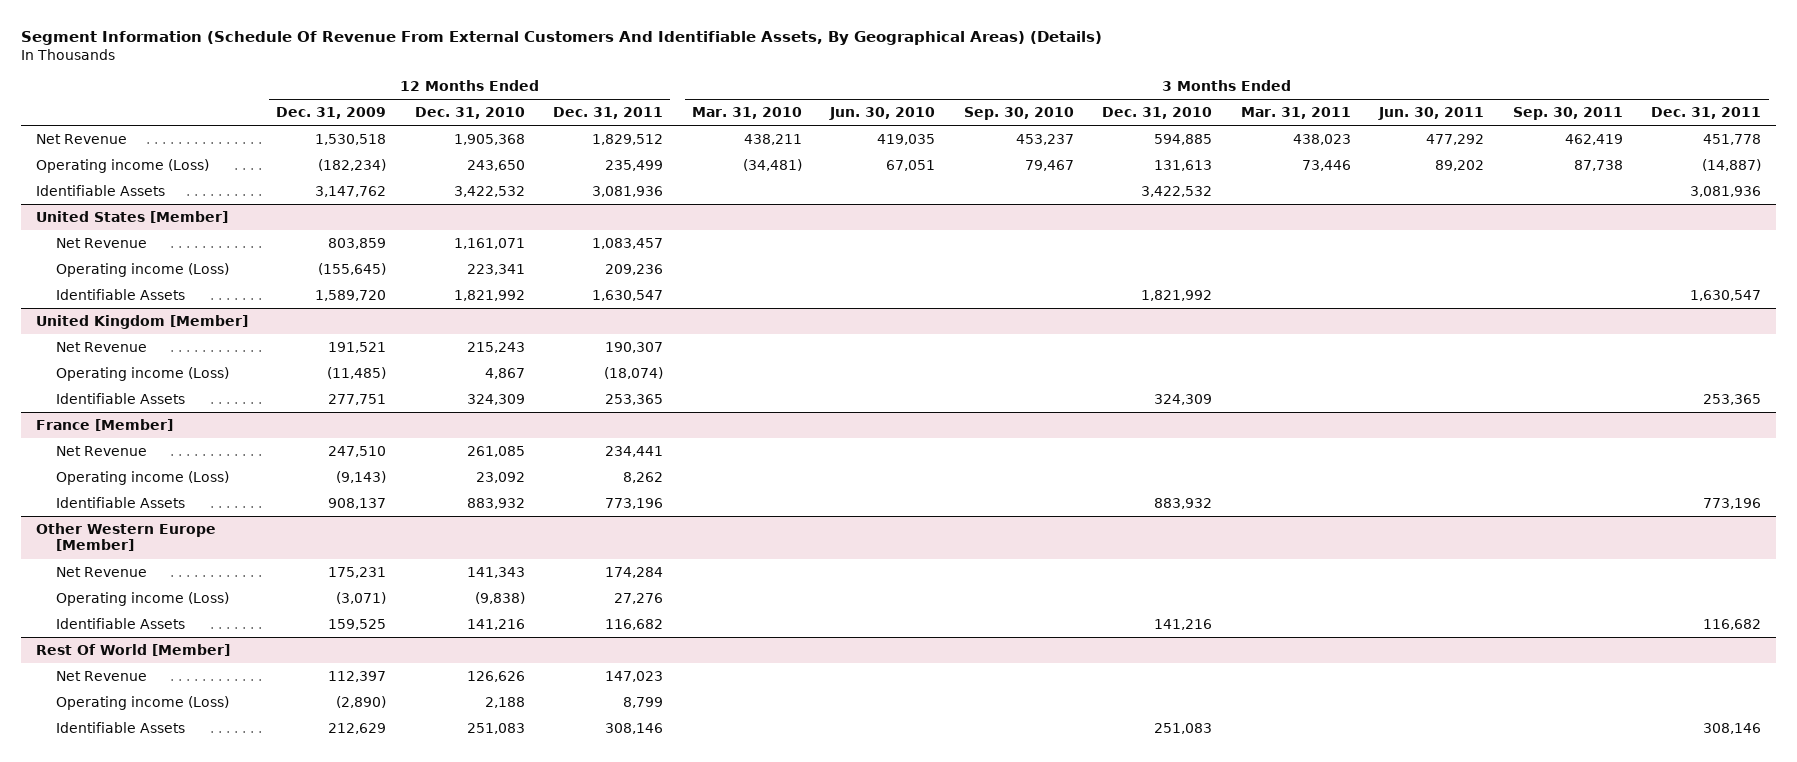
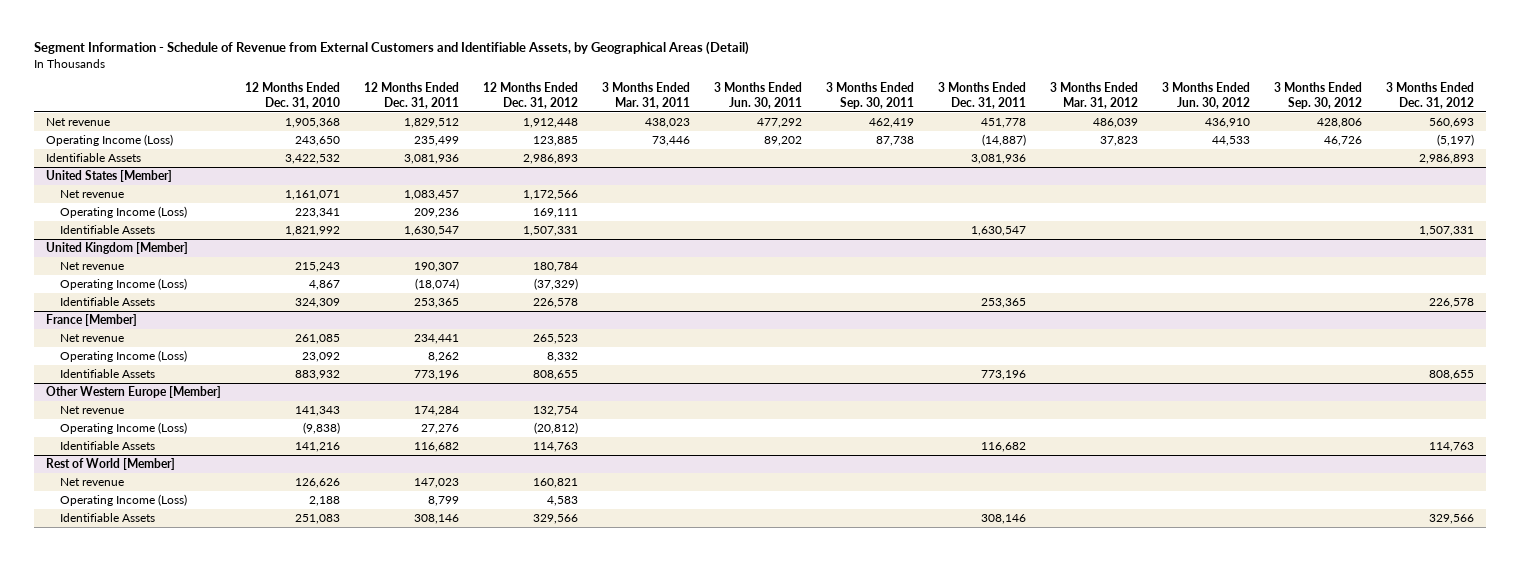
- Segment Information (Schedule Of Revenue From External Customers And Identifiable Assets, By Geographical Areas) (Details)
+ Segment Information - Schedule of Revenue from External Customers and Identifiable Assets, by Geographical Areas (Detail)
- | 12 Months Ended Dec. 31, 2009 | 12 Months Ended Dec. 31, 2010 | 12 Months Ended Dec. 31, 2011 | 3 Months Ended Mar. 31, 2010 | 3 Months Ended Jun. 30, 2010 | 3 Months Ended Sep. 30, 2010 | 3 Months Ended Dec. 31, 2010 | 3 Months Ended Mar. 31, 2011 | 3 Months Ended Jun. 30, 2011 | 3 Months Ended Sep. 30, 2011 | 3 Months Ended Dec. 31, 2011
+ | 12 Months Ended Dec. 31, 2010 | 12 Months Ended Dec. 31, 2011 | 12 Months Ended Dec. 31, 2012 | 3 Months Ended Mar. 31, 2011 | 3 Months Ended Jun. 30, 2011 | 3 Months Ended Sep. 30, 2011 | 3 Months Ended Dec. 31, 2011 | 3 Months Ended Mar. 31, 2012 | 3 Months Ended Jun. 30, 2012 | 3 Months Ended Sep. 30, 2012 | 3 Months Ended Dec. 31, 2012
- Net Revenue | 1,530,518 | 1,905,368 | 1,829,512 | 438,211 | 419,035 | 453,237 | 594,885 | 438,023 | 477,292 | 462,419 | 451,778
- Operating income (Loss) | (182,234) | 243,650 | 235,499 | (34,481) | 67,051 | 79,467 | 131,613 | 73,446 | 89,202 | 87,738 | (14,887)
+ Net revenue | 1,905,368 | 1,829,512 | 1,912,448 | 438,023 | 477,292 | 462,419 | 451,778 | 486,039 | 436,910 | 428,806 | 560,693
+ Operating Income (Loss) | 243,650 | 235,499 | 123,885 | 73,446 | 89,202 | 87,738 | (14,887) | 37,823 | 44,533 | 46,726 | (5,197)
@ United States [Member]
- Net Revenue | 803,859 | 1,161,071 | 1,083,457 | | | | | | | |
- Operating income (Loss) | (155,645) | 223,341 | 209,236 | | | | | | | |
+ Net revenue | 1,161,071 | 1,083,457 | 1,172,566 | | | | | | | |
+ Operating Income (Loss) | 223,341 | 209,236 | 169,111 | | | | | | | |
@ United Kingdom [Member]
- Net Revenue | 191,521 | 215,243 | 190,307 | | | | | | | |
- Operating income (Loss) | (11,485) | 4,867 | (18,074) | | | | | | | |
+ Net revenue | 215,243 | 190,307 | 180,784 | | | | | | | |
+ Operating Income (Loss) | 4,867 | (18,074) | (37,329) | | | | | | | |
@ France [Member]
- Net Revenue | 247,510 | 261,085 | 234,441 | | | | | | | |
- Operating income (Loss) | (9,143) | 23,092 | 8,262 | | | | | | | |
+ Net revenue | 261,085 | 234,441 | 265,523 | | | | | | | |
+ Operating Income (Loss) | 23,092 | 8,262 | 8,332 | | | | | | | |
@ Other Western Europe [Member]
- Net Revenue | 175,231 | 141,343 | 174,284 | | | | | | | |
- Operating income (Loss) | (3,071) | (9,838) | 27,276 | | | | | | | |
+ Net revenue | 141,343 | 174,284 | 132,754 | | | | | | | |
+ Operating Income (Loss) | (9,838) | 27,276 | (20,812) | | | | | | | |
- Rest Of World [Member]
- Net Revenue | 112,397 | 126,626 | 147,023 | | | | | | | |
- Operating income (Loss) | (2,890) | 2,188 | 8,799 | | | | | | | |
+ Rest of World [Member]
+ Net revenue | 126,626 | 147,023 | 160,821 | | | | | | | |
+ Operating Income (Loss) | 2,188 | 8,799 | 4,583 | | | | | | | |

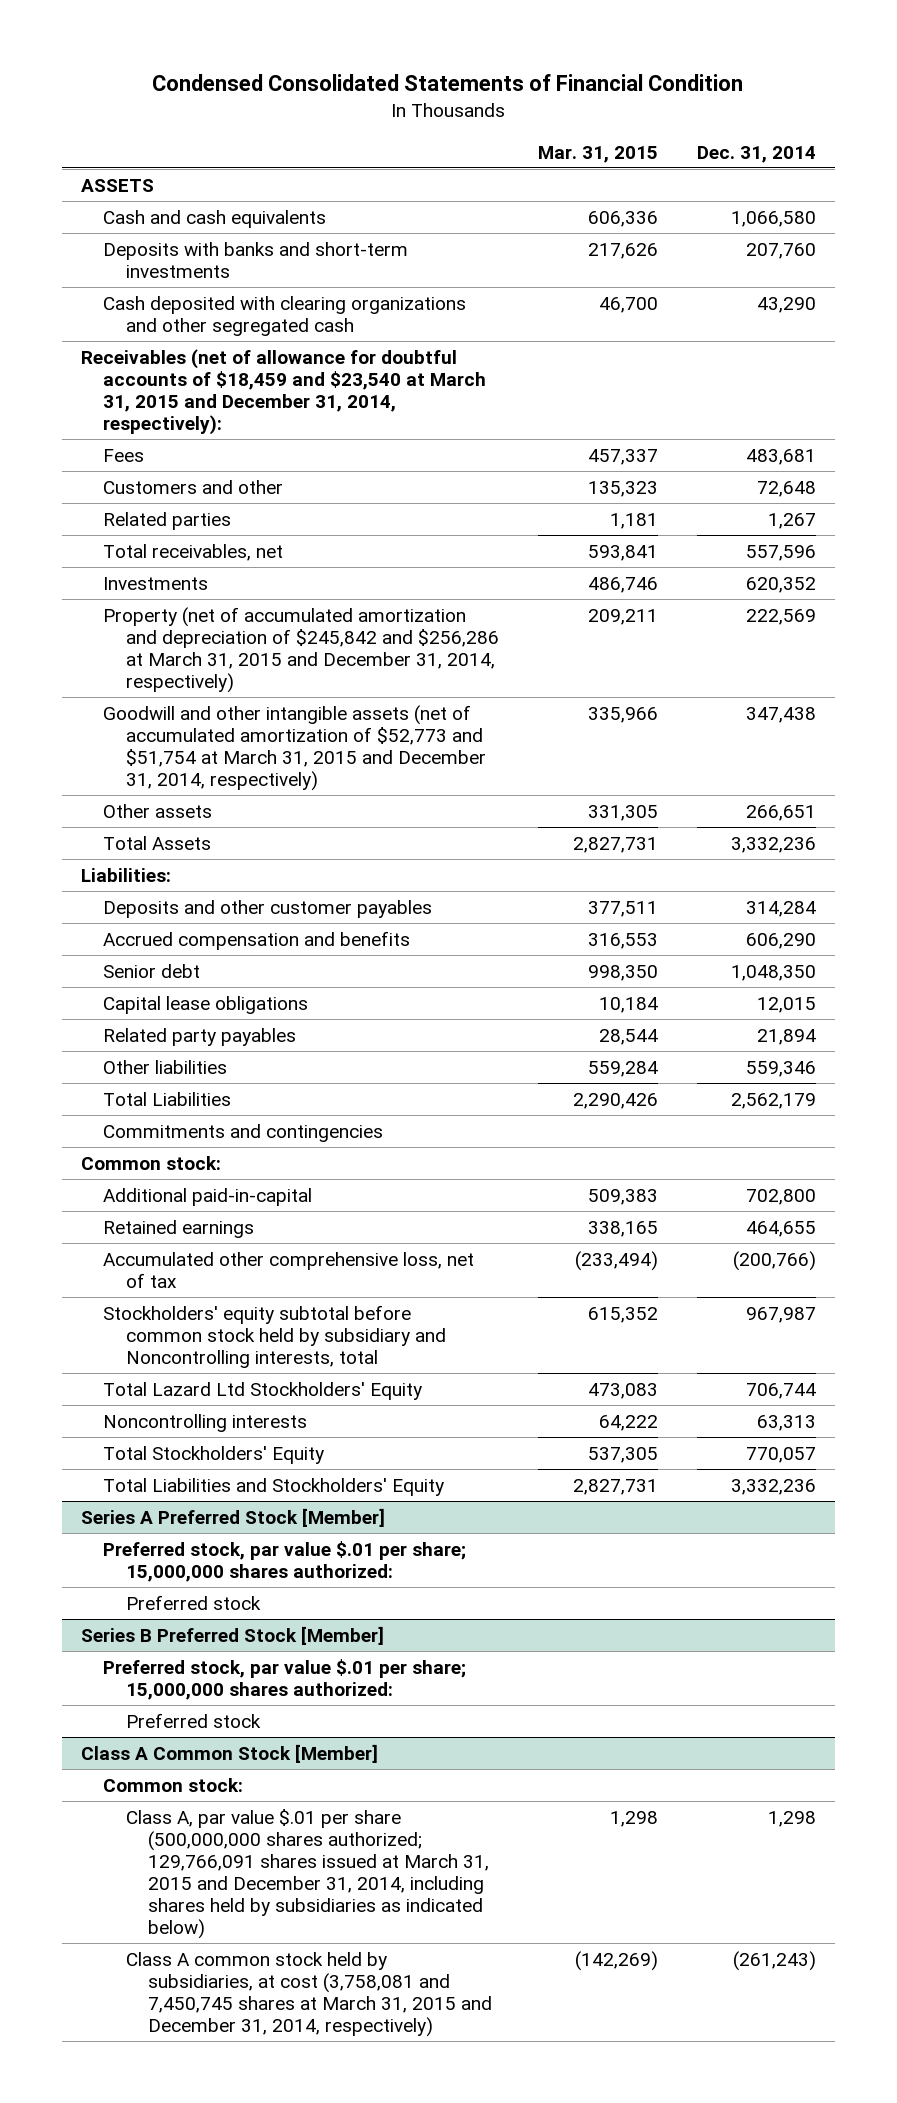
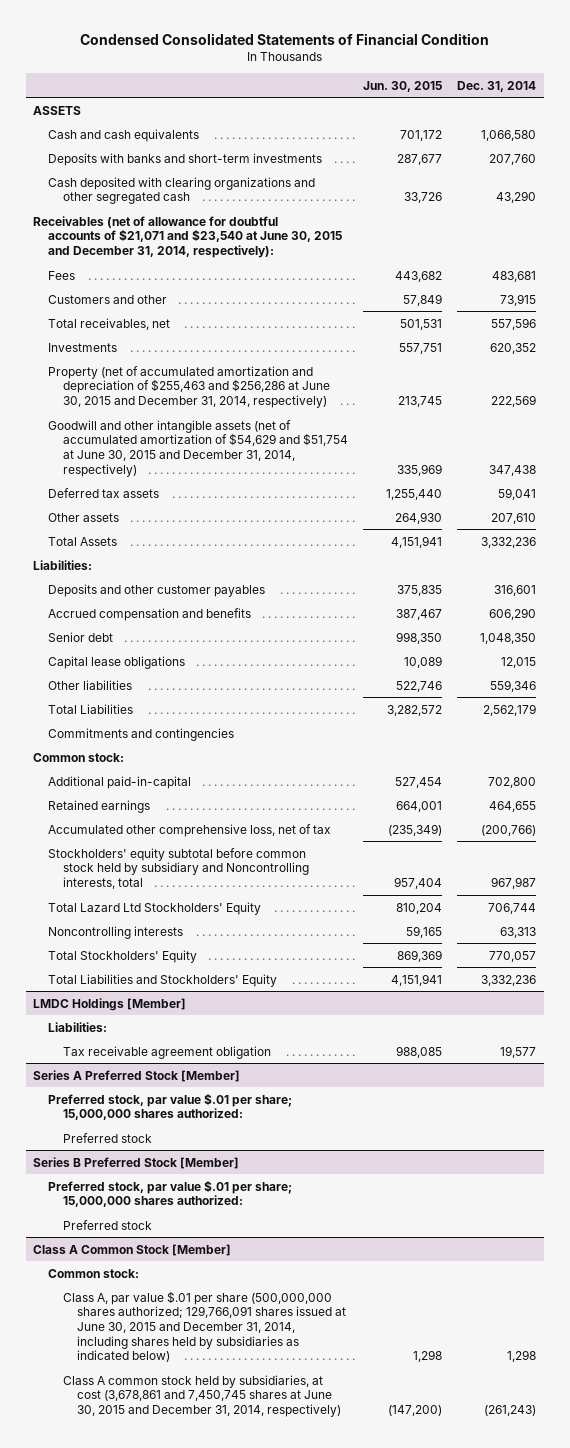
- | Mar. 31, 2015 | Dec. 31, 2014
+ | Jun. 30, 2015 | Dec. 31, 2014
- Receivables (net of allowance for doubtful accounts of $18,459 and $23,540 at March 31, 2015 and December 31, 2014, respectively):
+ Receivables (net of allowance for doubtful accounts of $21,071 and $23,540 at June 30, 2015 and December 31, 2014, respectively):
- Customers and other | 135,323 | 72,648
- Related parties | 1,181 | 1,267
+ Customers and other | 57,849 | 73,915
- Property (net of accumulated amortization and depreciation of $245,842 and $256,286 at March 31, 2015 and December 31, 2014, respectively) | 209,211 | 222,569
- Goodwill and other intangible assets (net of accumulated amortization of $52,773 and $51,754 at March 31, 2015 and December 31, 2014, respectively) | 335,966 | 347,438
- Other assets | 331,305 | 266,651
+ Property (net of accumulated amortization and depreciation of $255,463 and $256,286 at June 30, 2015 and December 31, 2014, respectively) | 213,745 | 222,569
+ Goodwill and other intangible assets (net of accumulated amortization of $54,629 and $51,754 at June 30, 2015 and December 31, 2014, respectively) | 335,969 | 347,438
+ Deferred tax assets | 1,255,440 | 59,041
+ Other assets | 264,930 | 207,610
- Deposits and other customer payables | 377,511 | 314,284
+ Deposits and other customer payables | 375,835 | 316,601
- Related party payables | 28,544 | 21,894
+ LMDC Holdings [Member]
+ Liabilities:
+ Tax receivable agreement obligation | 988,085 | 19,577
@ Class A Common Stock [Member]
- Class A, par value $.01 per share (500,000,000 shares authorized; 129,766,091 shares issued at March 31, 2015 and December 31, 2014, including shares held by subsidiaries as indicated below) | 1,298 | 1,298
- Class A common stock held by subsidiaries, at cost (3,758,081 and 7,450,745 shares at March 31, 2015 and December 31, 2014, respectively) | (142,269) | (261,243)
+ Class A, par value $.01 per share (500,000,000 shares authorized; 129,766,091 shares issued at June 30, 2015 and December 31, 2014, including shares held by subsidiaries as indicated below) | 1,298 | 1,298
+ Class A common stock held by subsidiaries, at cost (3,678,861 and 7,450,745 shares at June 30, 2015 and December 31, 2014, respectively) | (147,200) | (261,243)

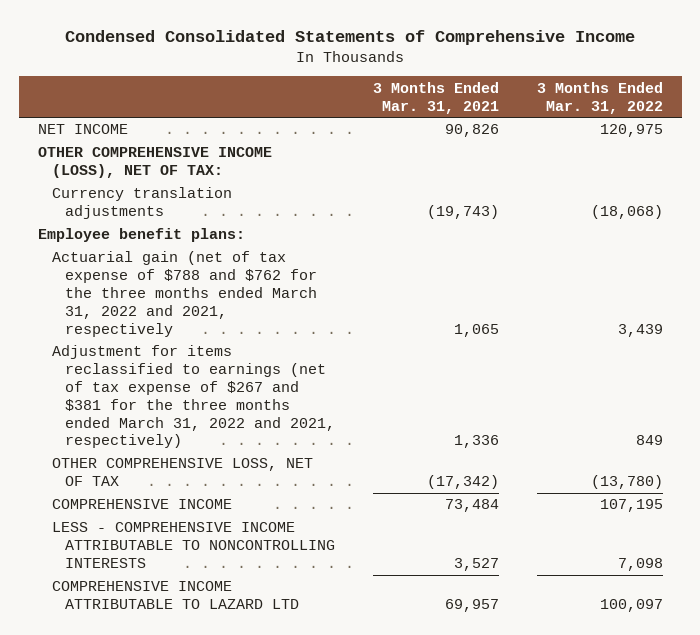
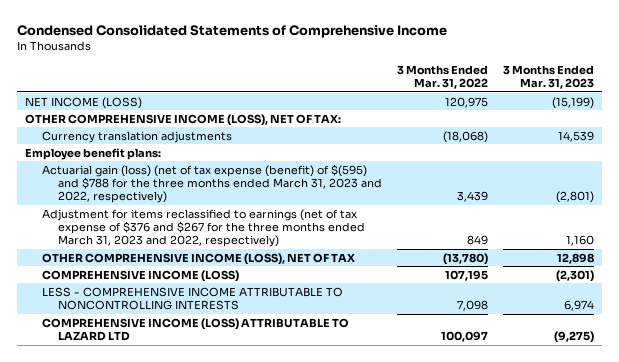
- | 3 Months Ended Mar. 31, 2021 | 3 Months Ended Mar. 31, 2022
+ | 3 Months Ended Mar. 31, 2022 | 3 Months Ended Mar. 31, 2023
- NET INCOME | 90,826 | 120,975
+ NET INCOME (LOSS) | 120,975 | (15,199)
- Actuarial gain (net of tax expense of $788 and $762 for the three months ended March 31, 2022 and 2021, respectively | 1,065 | 3,439
- Adjustment for items reclassified to earnings (net of tax expense of $267 and $381 for the three months ended March 31, 2022 and 2021, respectively) | 1,336 | 849
- OTHER COMPREHENSIVE LOSS, NET OF TAX | (17,342) | (13,780)
- COMPREHENSIVE INCOME | 73,484 | 107,195
+ Actuarial gain (loss) (net of tax expense (benefit) of $(595) and $788 for the three months ended March 31, 2023 and 2022, respectively) | 3,439 | (2,801)
+ Adjustment for items reclassified to earnings (net of tax expense of $376 and $267 for the three months ended March 31, 2023 and 2022, respectively) | 849 | 1,160
+ OTHER COMPREHENSIVE INCOME (LOSS), NET OF TAX | (13,780) | 12,898
+ COMPREHENSIVE INCOME (LOSS) | 107,195 | (2,301)
- COMPREHENSIVE INCOME ATTRIBUTABLE TO LAZARD LTD | 69,957 | 100,097
+ COMPREHENSIVE INCOME (LOSS) ATTRIBUTABLE TO LAZARD LTD | 100,097 | (9,275)

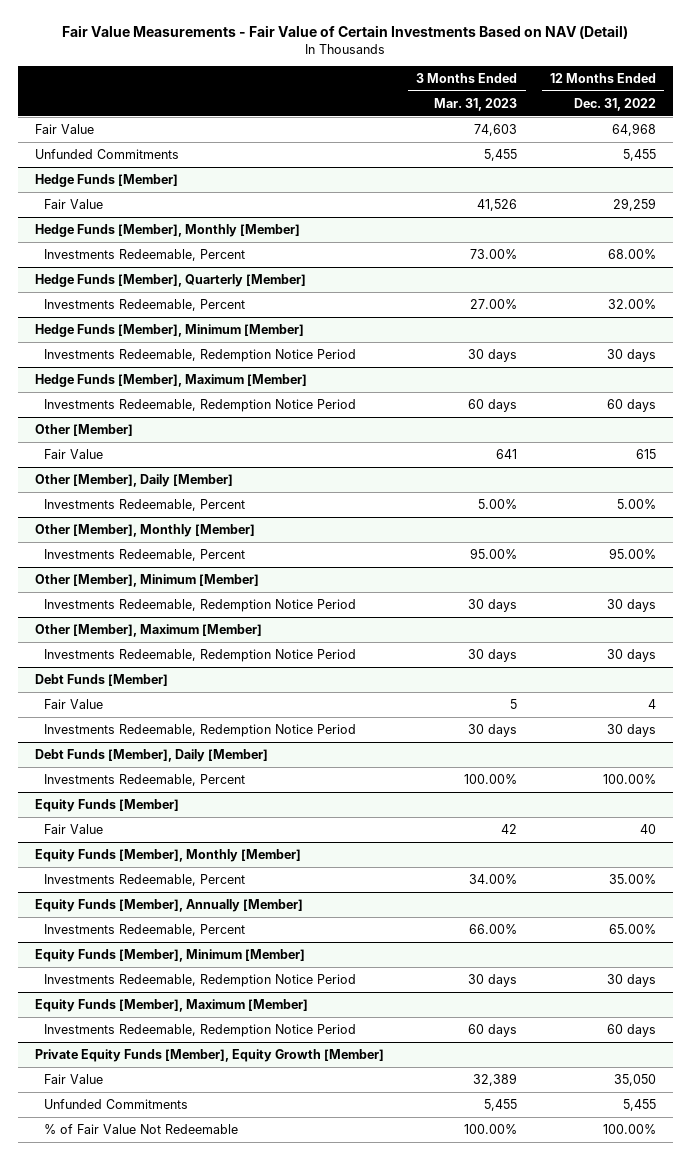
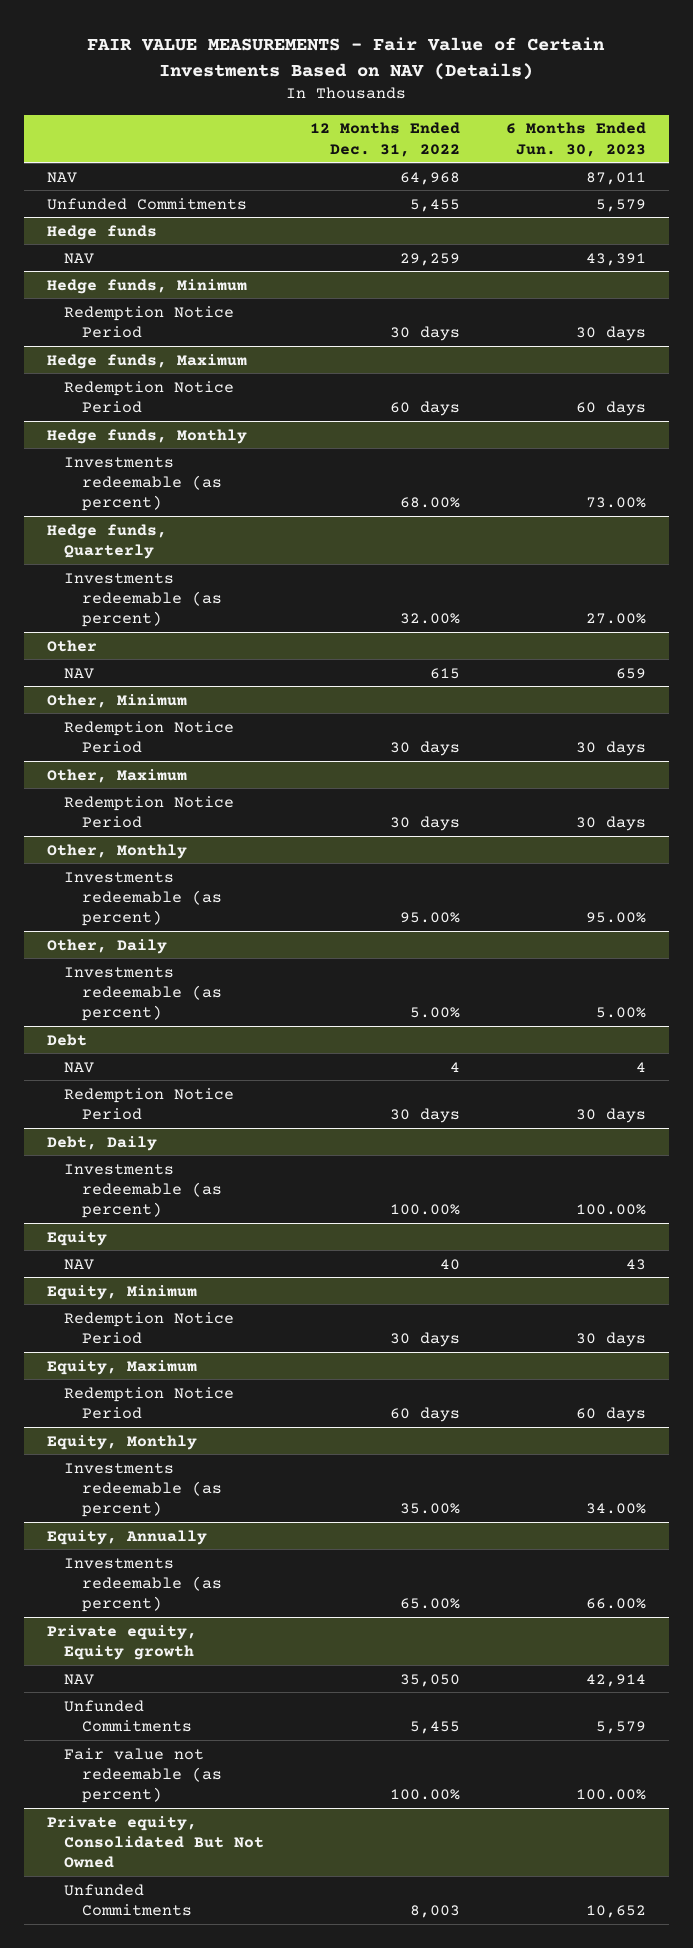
- Fair Value Measurements - Fair Value of Certain Investments Based on NAV (Detail)
+ FAIR VALUE MEASUREMENTS - Fair Value of Certain Investments Based on NAV (Details)
- | 3 Months Ended Mar. 31, 2023 | 12 Months Ended Dec. 31, 2022
+ | 12 Months Ended Dec. 31, 2022 | 6 Months Ended Jun. 30, 2023
- Fair Value | 74,603 | 64,968
+ NAV | 64,968 | 87,011
- Hedge Funds [Member]
- Fair Value | 41,526 | 29,259
- Hedge Funds [Member], Monthly [Member]
- Investments Redeemable, Percent | 73.00% | 68.00%
- Hedge Funds [Member], Quarterly [Member]
- Investments Redeemable, Percent | 27.00% | 32.00%
- Hedge Funds [Member], Minimum [Member]
- Investments Redeemable, Redemption Notice Period | 30 days | 30 days
- Hedge Funds [Member], Maximum [Member]
- Investments Redeemable, Redemption Notice Period | 60 days | 60 days
- Other [Member]
- Fair Value | 641 | 615
- Other [Member], Daily [Member]
- Investments Redeemable, Percent | 5.00% | 5.00%
- Other [Member], Monthly [Member]
- Investments Redeemable, Percent | 95.00% | 95.00%
- Other [Member], Minimum [Member]
- Investments Redeemable, Redemption Notice Period | 30 days | 30 days
- Other [Member], Maximum [Member]
- Investments Redeemable, Redemption Notice Period | 30 days | 30 days
- Debt Funds [Member]
- Fair Value | 5 | 4
- Investments Redeemable, Redemption Notice Period | 30 days | 30 days
- Debt Funds [Member], Daily [Member]
- Investments Redeemable, Percent | 100.00% | 100.00%
- Equity Funds [Member]
- Fair Value | 42 | 40
- Equity Funds [Member], Monthly [Member]
- Investments Redeemable, Percent | 34.00% | 35.00%
- Equity Funds [Member], Annually [Member]
- Investments Redeemable, Percent | 66.00% | 65.00%
- Equity Funds [Member], Minimum [Member]
- Investments Redeemable, Redemption Notice Period | 30 days | 30 days
- Equity Funds [Member], Maximum [Member]
- Investments Redeemable, Redemption Notice Period | 60 days | 60 days
- Private Equity Funds [Member], Equity Growth [Member]
- Fair Value | 32,389 | 35,050
+ Hedge funds
+ NAV | 29,259 | 43,391
+ Hedge funds, Minimum
+ Redemption Notice Period | 30 days | 30 days
+ Hedge funds, Maximum
+ Redemption Notice Period | 60 days | 60 days
+ Hedge funds, Monthly
+ Investments redeemable (as percent) | 68.00% | 73.00%
+ Hedge funds, Quarterly
+ Investments redeemable (as percent) | 32.00% | 27.00%
+ Other
+ NAV | 615 | 659
+ Other, Minimum
+ Redemption Notice Period | 30 days | 30 days
+ Other, Maximum
+ Redemption Notice Period | 30 days | 30 days
+ Other, Monthly
+ Investments redeemable (as percent) | 95.00% | 95.00%
+ Other, Daily
+ Investments redeemable (as percent) | 5.00% | 5.00%
+ Debt
+ NAV | 4 | 4
+ Redemption Notice Period | 30 days | 30 days
+ Debt, Daily
+ Investments redeemable (as percent) | 100.00% | 100.00%
+ Equity
+ NAV | 40 | 43
+ Equity, Minimum
+ Redemption Notice Period | 30 days | 30 days
+ Equity, Maximum
+ Redemption Notice Period | 60 days | 60 days
+ Equity, Monthly
+ Investments redeemable (as percent) | 35.00% | 34.00%
+ Equity, Annually
+ Investments redeemable (as percent) | 65.00% | 66.00%
+ Private equity, Equity growth
+ NAV | 35,050 | 42,914
- % of Fair Value Not Redeemable | 100.00% | 100.00%
+ Fair value not redeemable (as percent) | 100.00% | 100.00%
+ Private equity, Consolidated But Not Owned
+ Unfunded Commitments | 8,003 | 10,652

